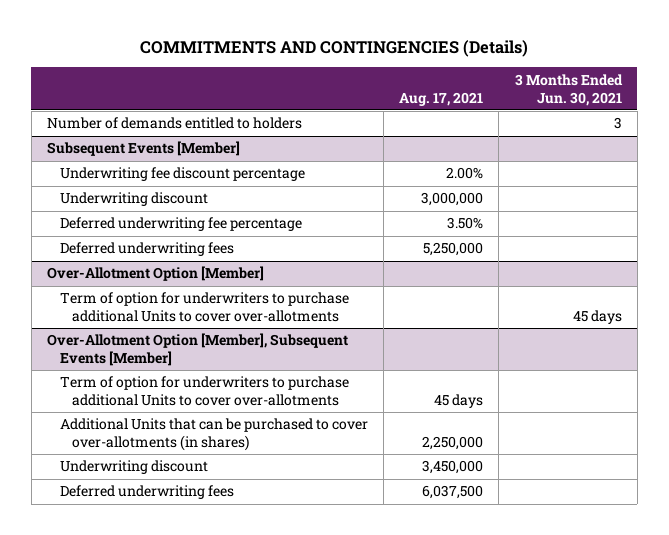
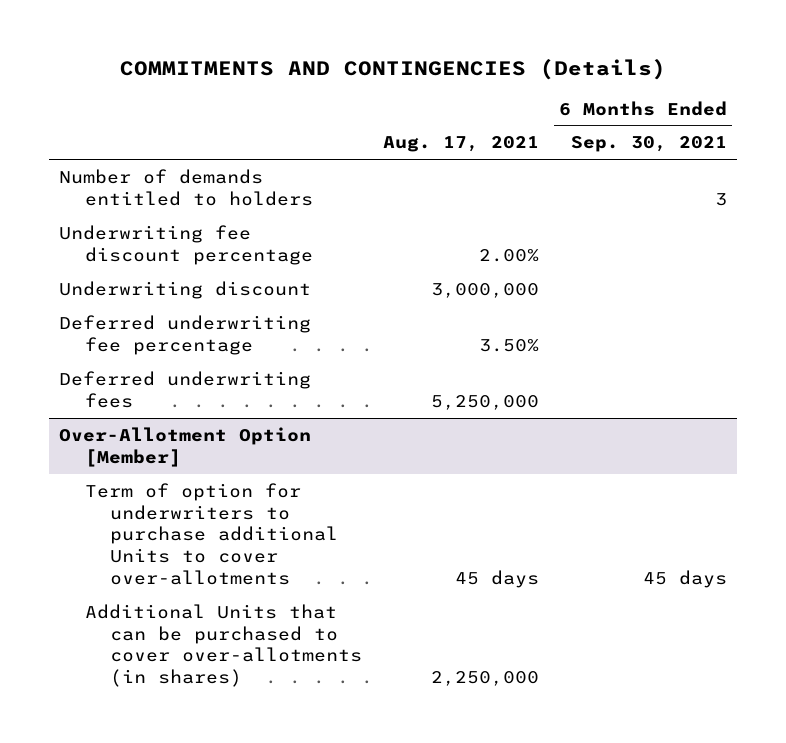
- | Aug. 17, 2021 | 3 Months Ended Jun. 30, 2021
+ | Aug. 17, 2021 | 6 Months Ended Sep. 30, 2021
- Subsequent Events [Member]
@ Over-Allotment Option [Member]
- Term of option for underwriters to purchase additional Units to cover over-allotments | | 45 days
- Over-Allotment Option [Member], Subsequent Events [Member]
- Underwriting discount | 3,450,000 |
- Deferred underwriting fees | 6,037,500 |

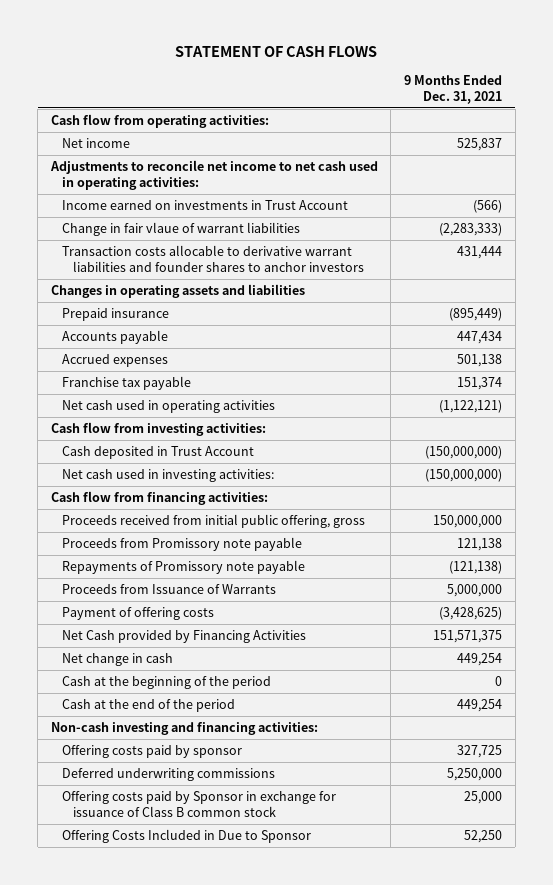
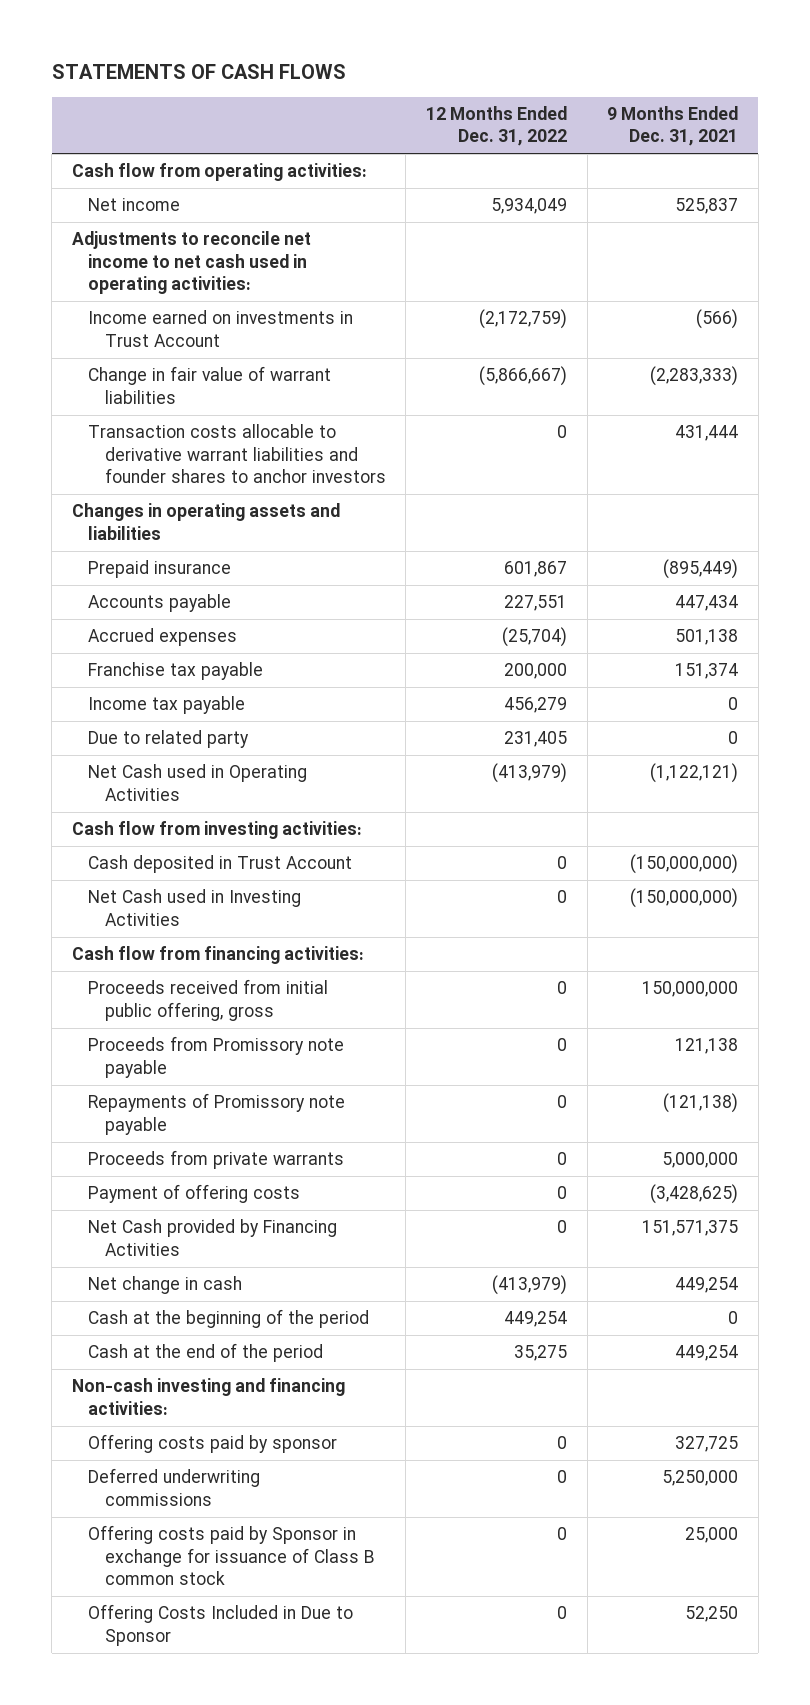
- STATEMENT OF CASH FLOWS
+ STATEMENTS OF CASH FLOWS
- | 9 Months Ended Dec. 31, 2021
+ | 12 Months Ended Dec. 31, 2022 | 9 Months Ended Dec. 31, 2021
- Change in fair vlaue of warrant liabilities | (2,283,333)
+ Change in fair value of warrant liabilities | (5,866,667) | (2,283,333)
- Net cash used in operating activities | (1,122,121)
+ Income tax payable | 456,279 | 0
+ Due to related party | 231,405 | 0
+ Net Cash used in Operating Activities | (413,979) | (1,122,121)
- Net cash used in investing activities: | (150,000,000)
+ Net Cash used in Investing Activities | 0 | (150,000,000)
- Proceeds from Issuance of Warrants | 5,000,000
+ Proceeds from private warrants | 0 | 5,000,000

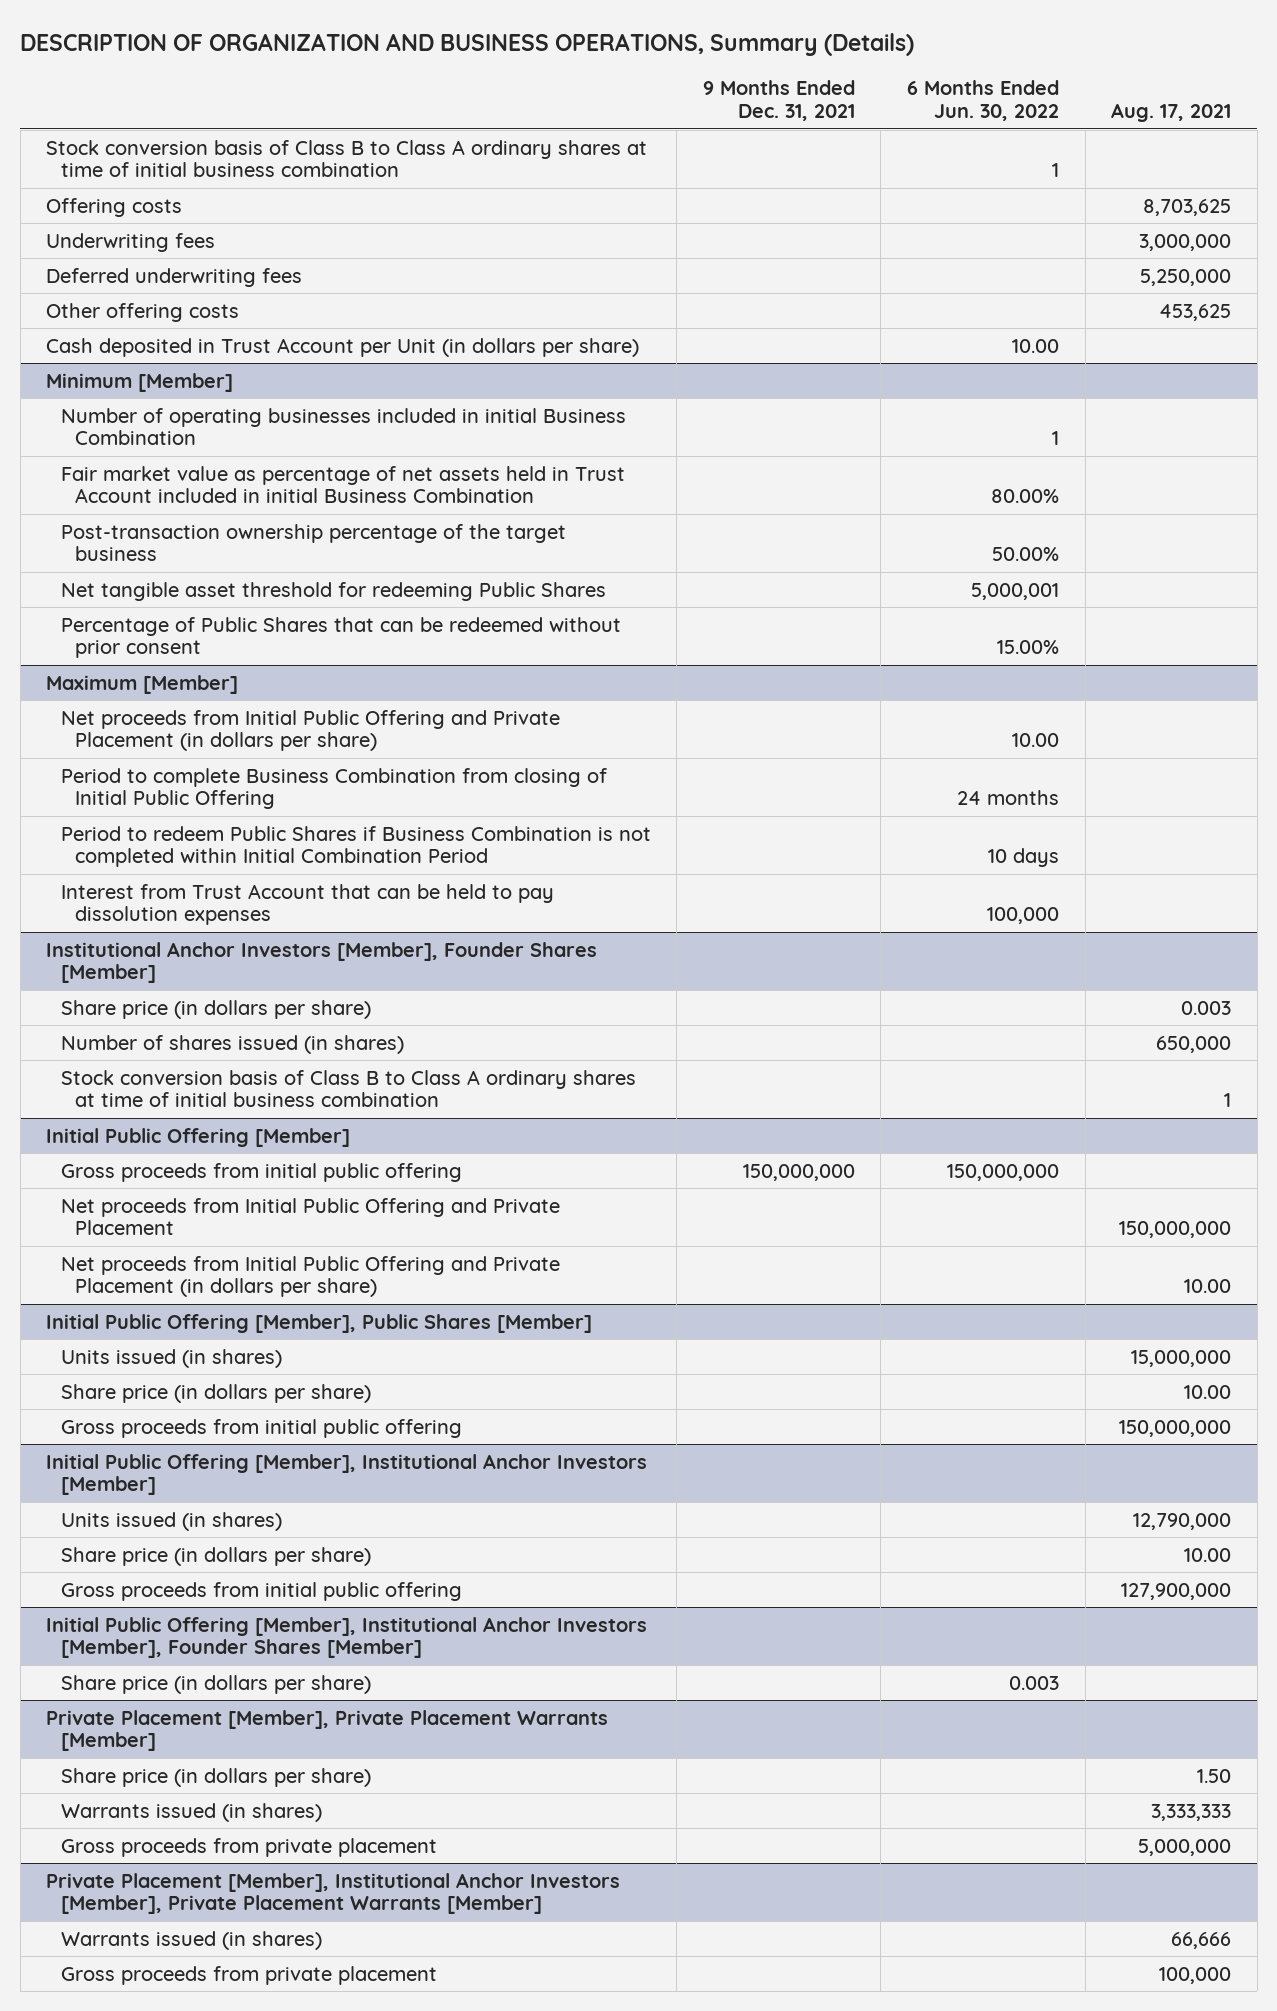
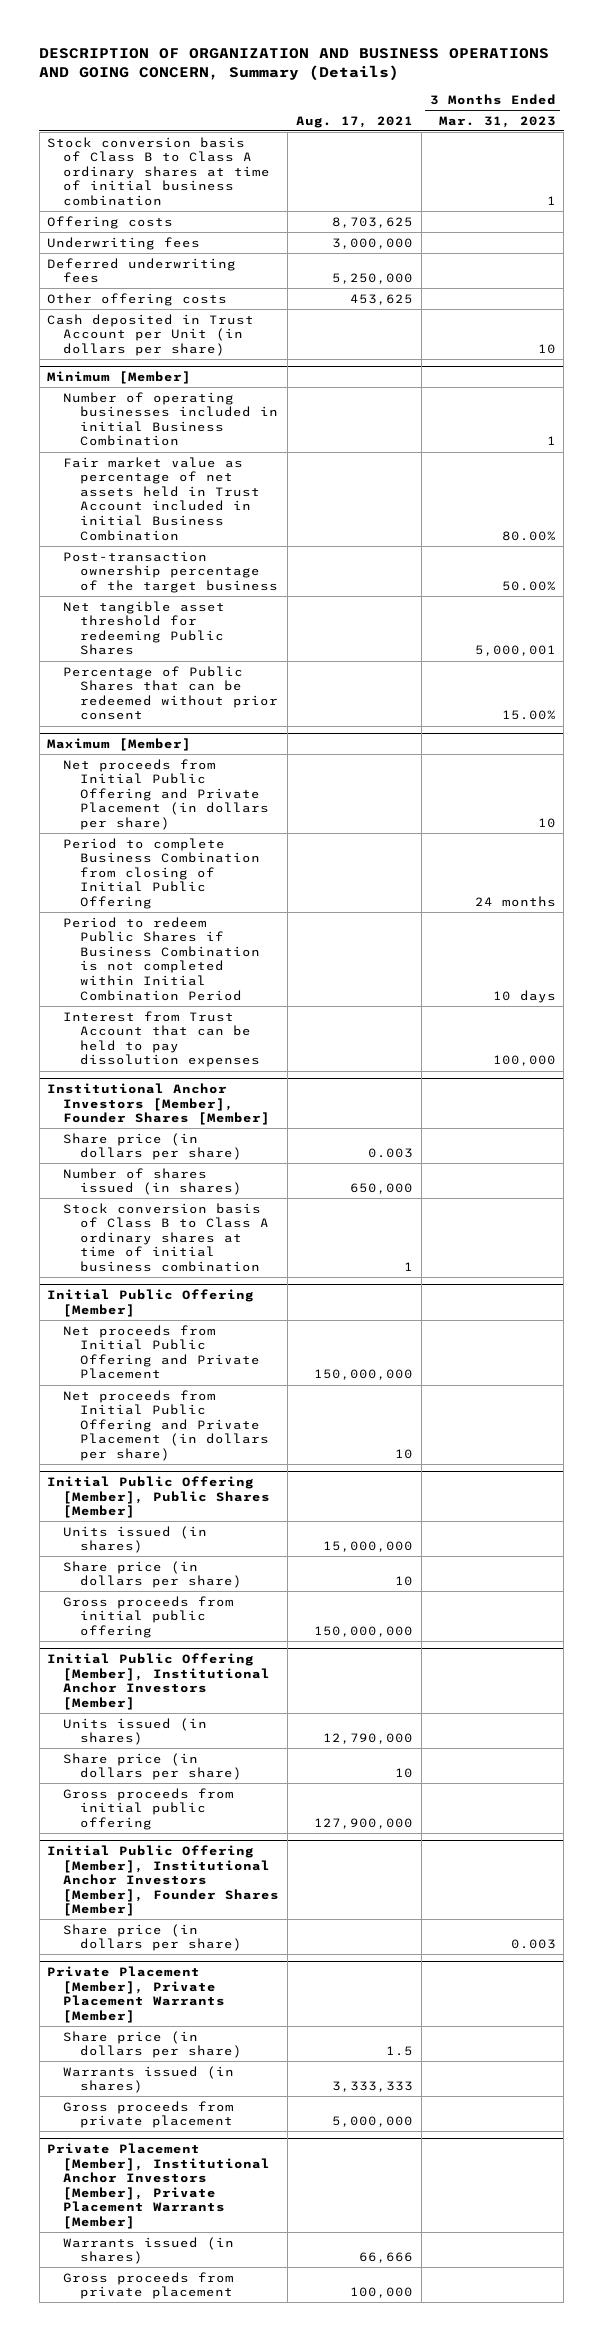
- DESCRIPTION OF ORGANIZATION AND BUSINESS OPERATIONS, Summary (Details)
+ DESCRIPTION OF ORGANIZATION AND BUSINESS OPERATIONS AND GOING CONCERN, Summary (Details)
- | 9 Months Ended Dec. 31, 2021 | 6 Months Ended Jun. 30, 2022 | Aug. 17, 2021
+ | Aug. 17, 2021 | 3 Months Ended Mar. 31, 2023
@ Initial Public Offering [Member]
- Gross proceeds from initial public offering | 150,000,000 | 150,000,000 |
- Net proceeds from Initial Public Offering and Private Placement (in dollars per share) | | | 10.00
+ Net proceeds from Initial Public Offering and Private Placement (in dollars per share) | 10 |
@ Initial Public Offering [Member], Public Shares [Member]
- Share price (in dollars per share) | | | 10.00
+ Share price (in dollars per share) | 10 |
@ Initial Public Offering [Member], Institutional Anchor Investors [Member]
- Share price (in dollars per share) | | | 10.00
+ Share price (in dollars per share) | 10 |
@ Private Placement [Member], Private Placement Warrants [Member]
- Share price (in dollars per share) | | | 1.50
+ Share price (in dollars per share) | 1.5 |

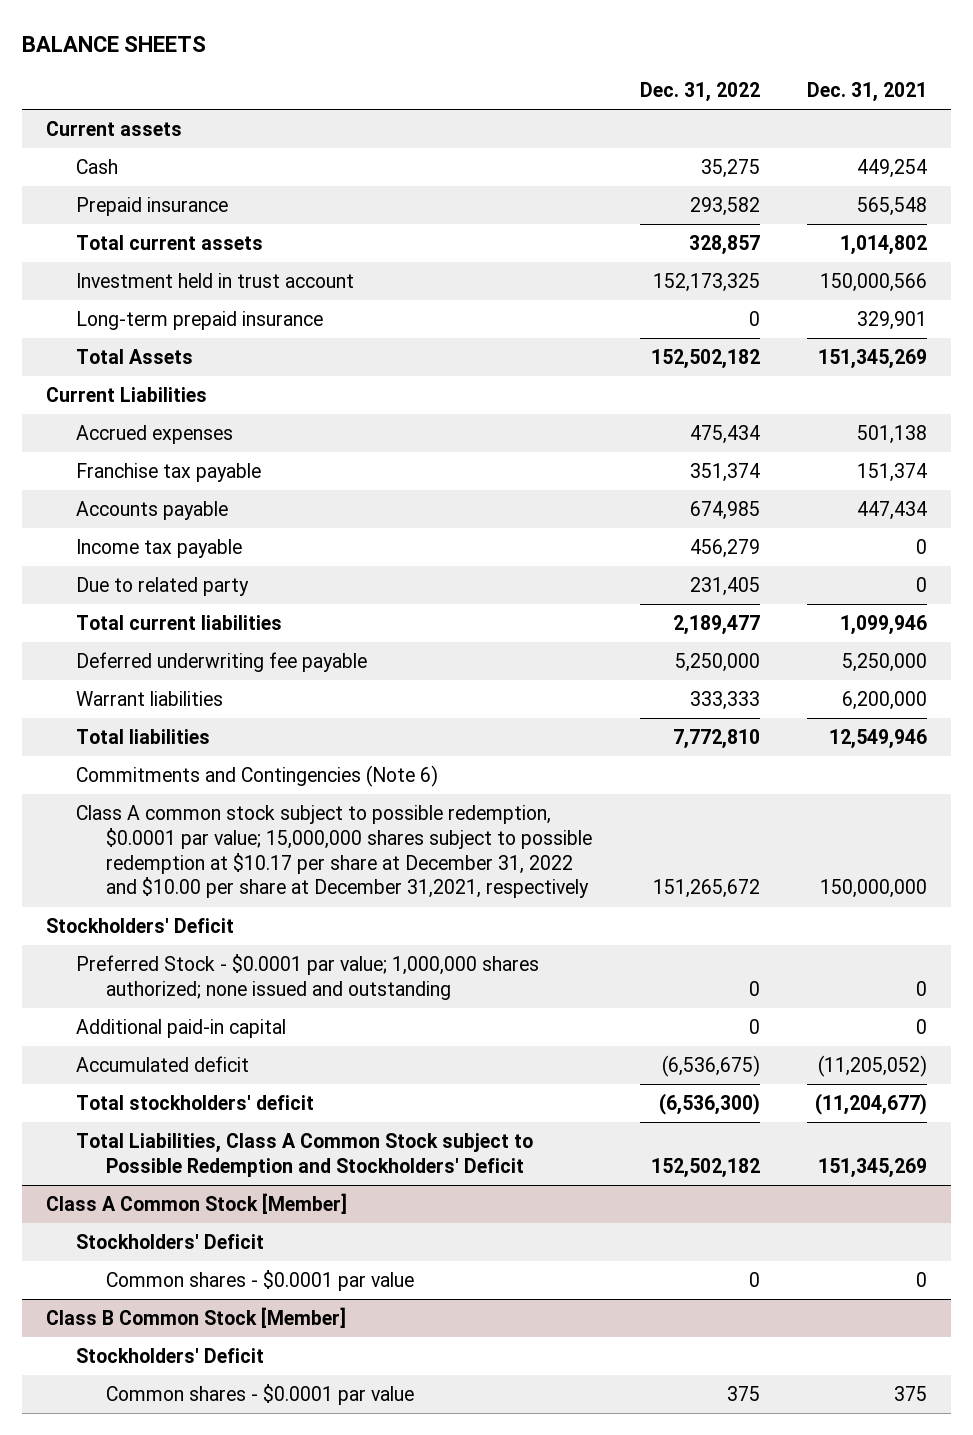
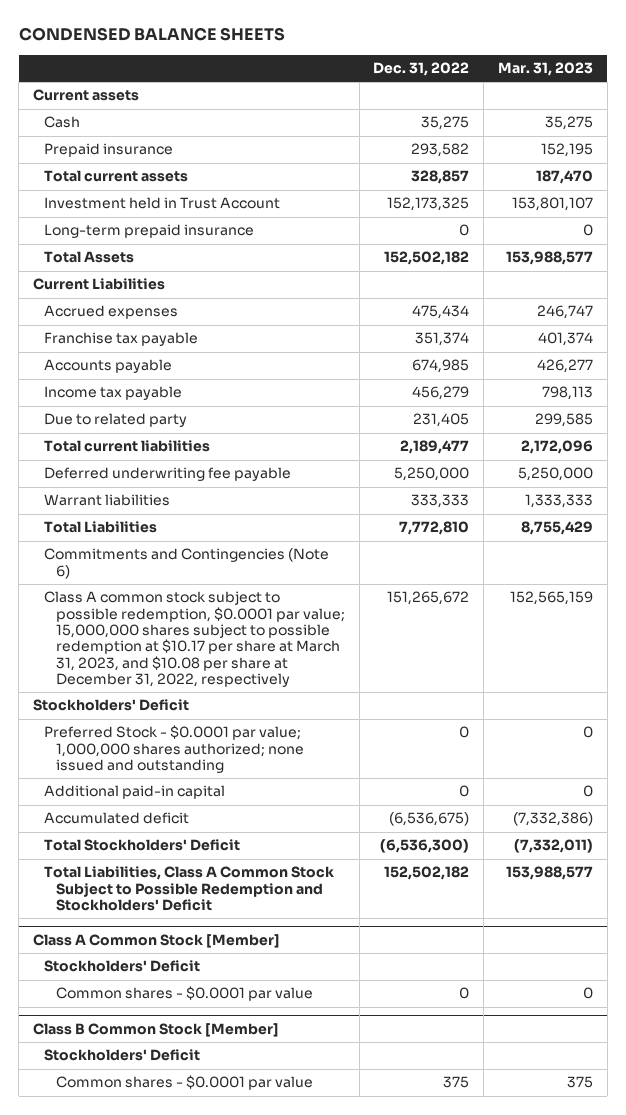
- BALANCE SHEETS
+ CONDENSED BALANCE SHEETS
- | Dec. 31, 2022 | Dec. 31, 2021
+ | Dec. 31, 2022 | Mar. 31, 2023
- Investment held in trust account | 152,173,325 | 150,000,566
+ Investment held in Trust Account | 152,173,325 | 153,801,107
- Total liabilities | 7,772,810 | 12,549,946
+ Total Liabilities | 7,772,810 | 8,755,429
- Class A common stock subject to possible redemption, $0.0001 par value; 15,000,000 shares subject to possible redemption at $10.17 per share at December 31, 2022 and $10.00 per share at December 31,2021, respectively | 151,265,672 | 150,000,000
+ Class A common stock subject to possible redemption, $0.0001 par value; 15,000,000 shares subject to possible redemption at $10.17 per share at March 31, 2023, and $10.08 per share at December 31, 2022, respectively | 151,265,672 | 152,565,159
- Total stockholders' deficit | (6,536,300) | (11,204,677)
- Total Liabilities, Class A Common Stock subject to Possible Redemption and Stockholders' Deficit | 152,502,182 | 151,345,269
+ Total Stockholders' Deficit | (6,536,300) | (7,332,011)
+ Total Liabilities, Class A Common Stock Subject to Possible Redemption and Stockholders' Deficit | 152,502,182 | 153,988,577

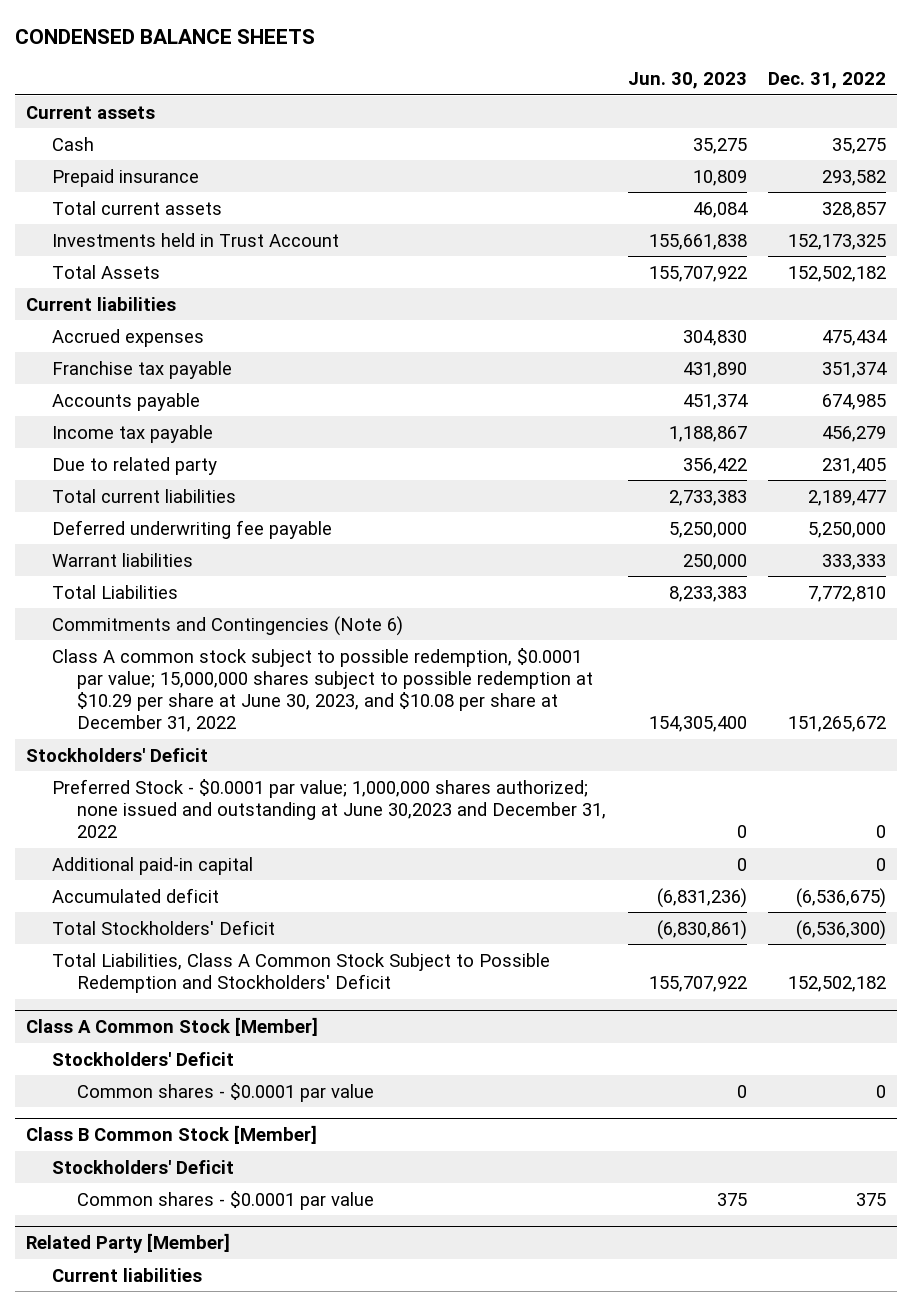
- | Dec. 31, 2022 | Mar. 31, 2023
+ | Jun. 30, 2023 | Dec. 31, 2022
- Investment held in Trust Account | 152,173,325 | 153,801,107
- Long-term prepaid insurance | 0 | 0
+ Investments held in Trust Account | 155,661,838 | 152,173,325
- Current Liabilities
+ Current liabilities
- Class A common stock subject to possible redemption, $0.0001 par value; 15,000,000 shares subject to possible redemption at $10.17 per share at March 31, 2023, and $10.08 per share at December 31, 2022, respectively | 151,265,672 | 152,565,159
+ Class A common stock subject to possible redemption, $0.0001 par value; 15,000,000 shares subject to possible redemption at $10.29 per share at June 30, 2023, and $10.08 per share at December 31, 2022 | 154,305,400 | 151,265,672
- Preferred Stock - $0.0001 par value; 1,000,000 shares authorized; none issued and outstanding | 0 | 0
+ Preferred Stock - $0.0001 par value; 1,000,000 shares authorized; none issued and outstanding at June 30,2023 and December 31, 2022 | 0 | 0
+ Related Party [Member]
+ Current liabilities

